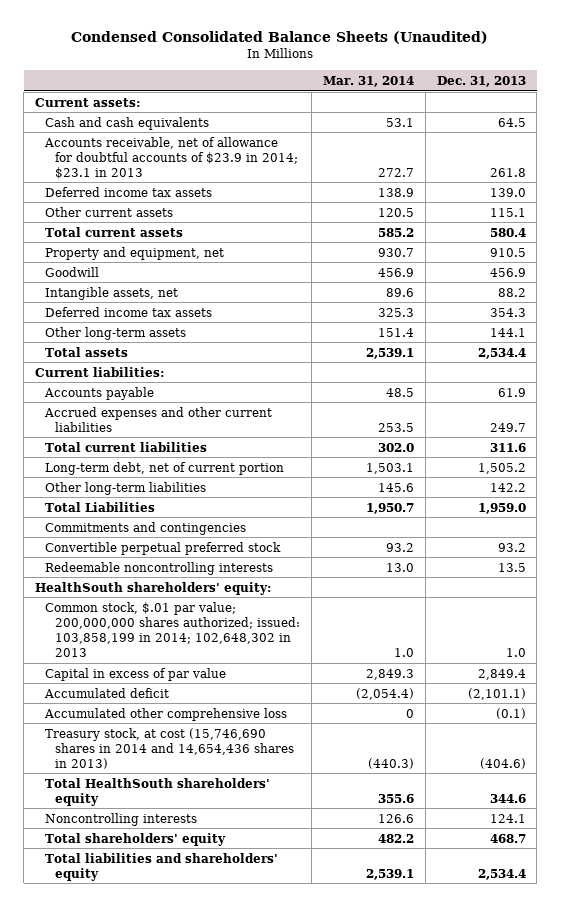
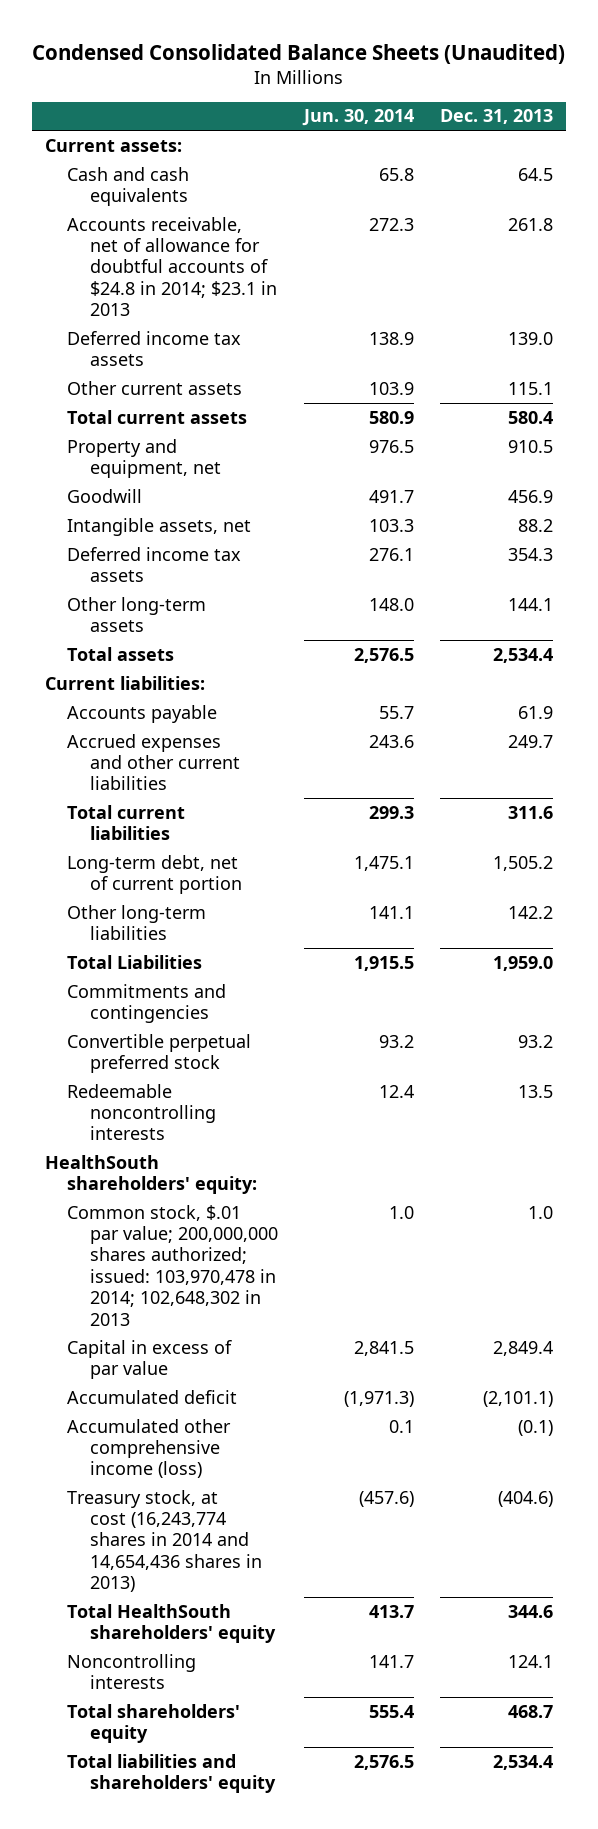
- | Mar. 31, 2014 | Dec. 31, 2013
+ | Jun. 30, 2014 | Dec. 31, 2013
- Accounts receivable, net of allowance for doubtful accounts of $23.9 in 2014; $23.1 in 2013 | 272.7 | 261.8
+ Accounts receivable, net of allowance for doubtful accounts of $24.8 in 2014; $23.1 in 2013 | 272.3 | 261.8
- Common stock, $.01 par value; 200,000,000 shares authorized; issued: 103,858,199 in 2014; 102,648,302 in 2013 | 1.0 | 1.0
+ Common stock, $.01 par value; 200,000,000 shares authorized; issued: 103,970,478 in 2014; 102,648,302 in 2013 | 1.0 | 1.0
- Accumulated other comprehensive loss | 0 | (0.1)
- Treasury stock, at cost (15,746,690 shares in 2014 and 14,654,436 shares in 2013) | (440.3) | (404.6)
+ Accumulated other comprehensive income (loss) | 0.1 | (0.1)
+ Treasury stock, at cost (16,243,774 shares in 2014 and 14,654,436 shares in 2013) | (457.6) | (404.6)

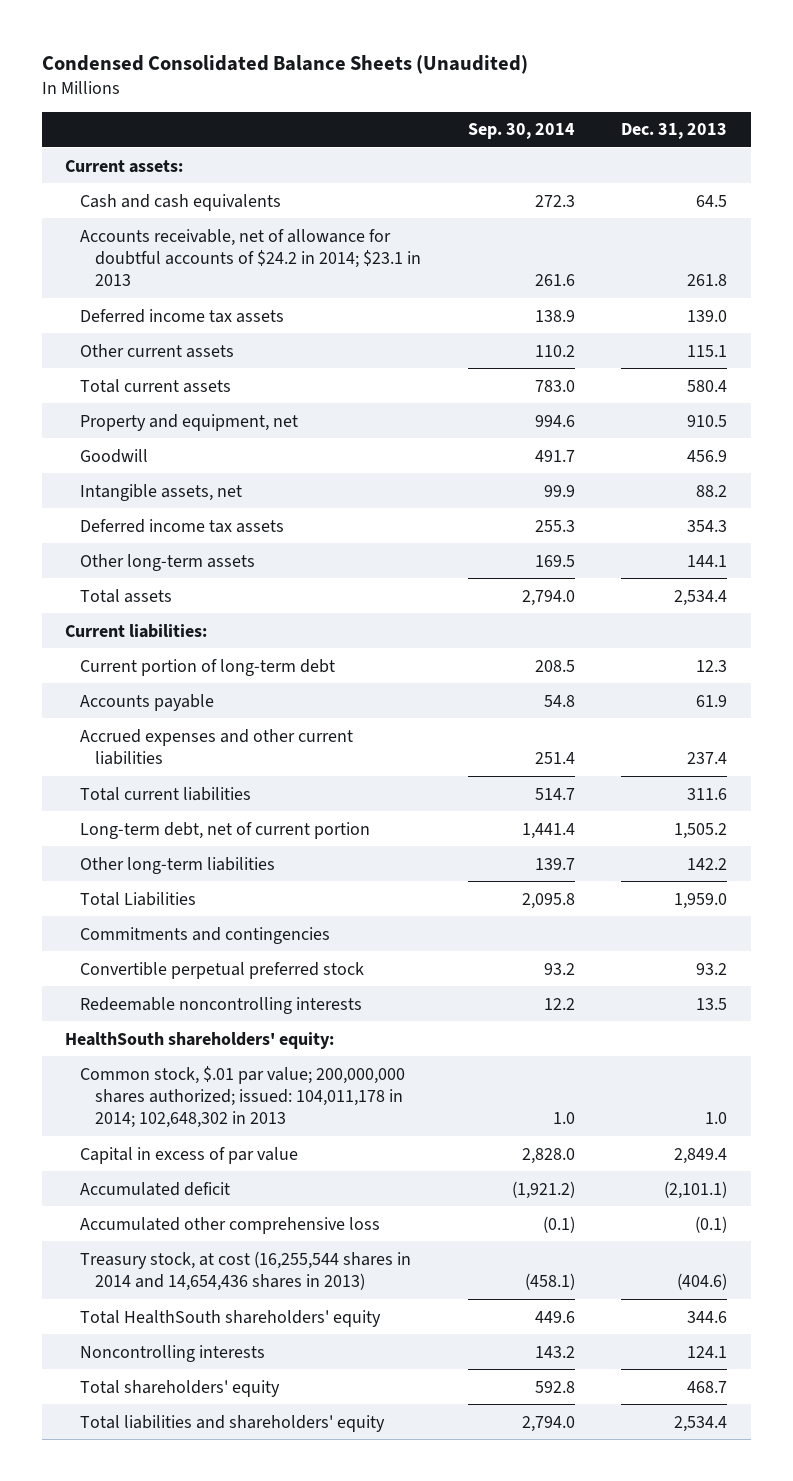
- | Jun. 30, 2014 | Dec. 31, 2013
+ | Sep. 30, 2014 | Dec. 31, 2013
- Accounts receivable, net of allowance for doubtful accounts of $24.8 in 2014; $23.1 in 2013 | 272.3 | 261.8
+ Accounts receivable, net of allowance for doubtful accounts of $24.2 in 2014; $23.1 in 2013 | 261.6 | 261.8
+ Current portion of long-term debt | 208.5 | 12.3
- Accrued expenses and other current liabilities | 243.6 | 249.7
+ Accrued expenses and other current liabilities | 251.4 | 237.4
- Common stock, $.01 par value; 200,000,000 shares authorized; issued: 103,970,478 in 2014; 102,648,302 in 2013 | 1.0 | 1.0
+ Common stock, $.01 par value; 200,000,000 shares authorized; issued: 104,011,178 in 2014; 102,648,302 in 2013 | 1.0 | 1.0
- Accumulated other comprehensive income (loss) | 0.1 | (0.1)
- Treasury stock, at cost (16,243,774 shares in 2014 and 14,654,436 shares in 2013) | (457.6) | (404.6)
+ Accumulated other comprehensive loss | (0.1) | (0.1)
+ Treasury stock, at cost (16,255,544 shares in 2014 and 14,654,436 shares in 2013) | (458.1) | (404.6)

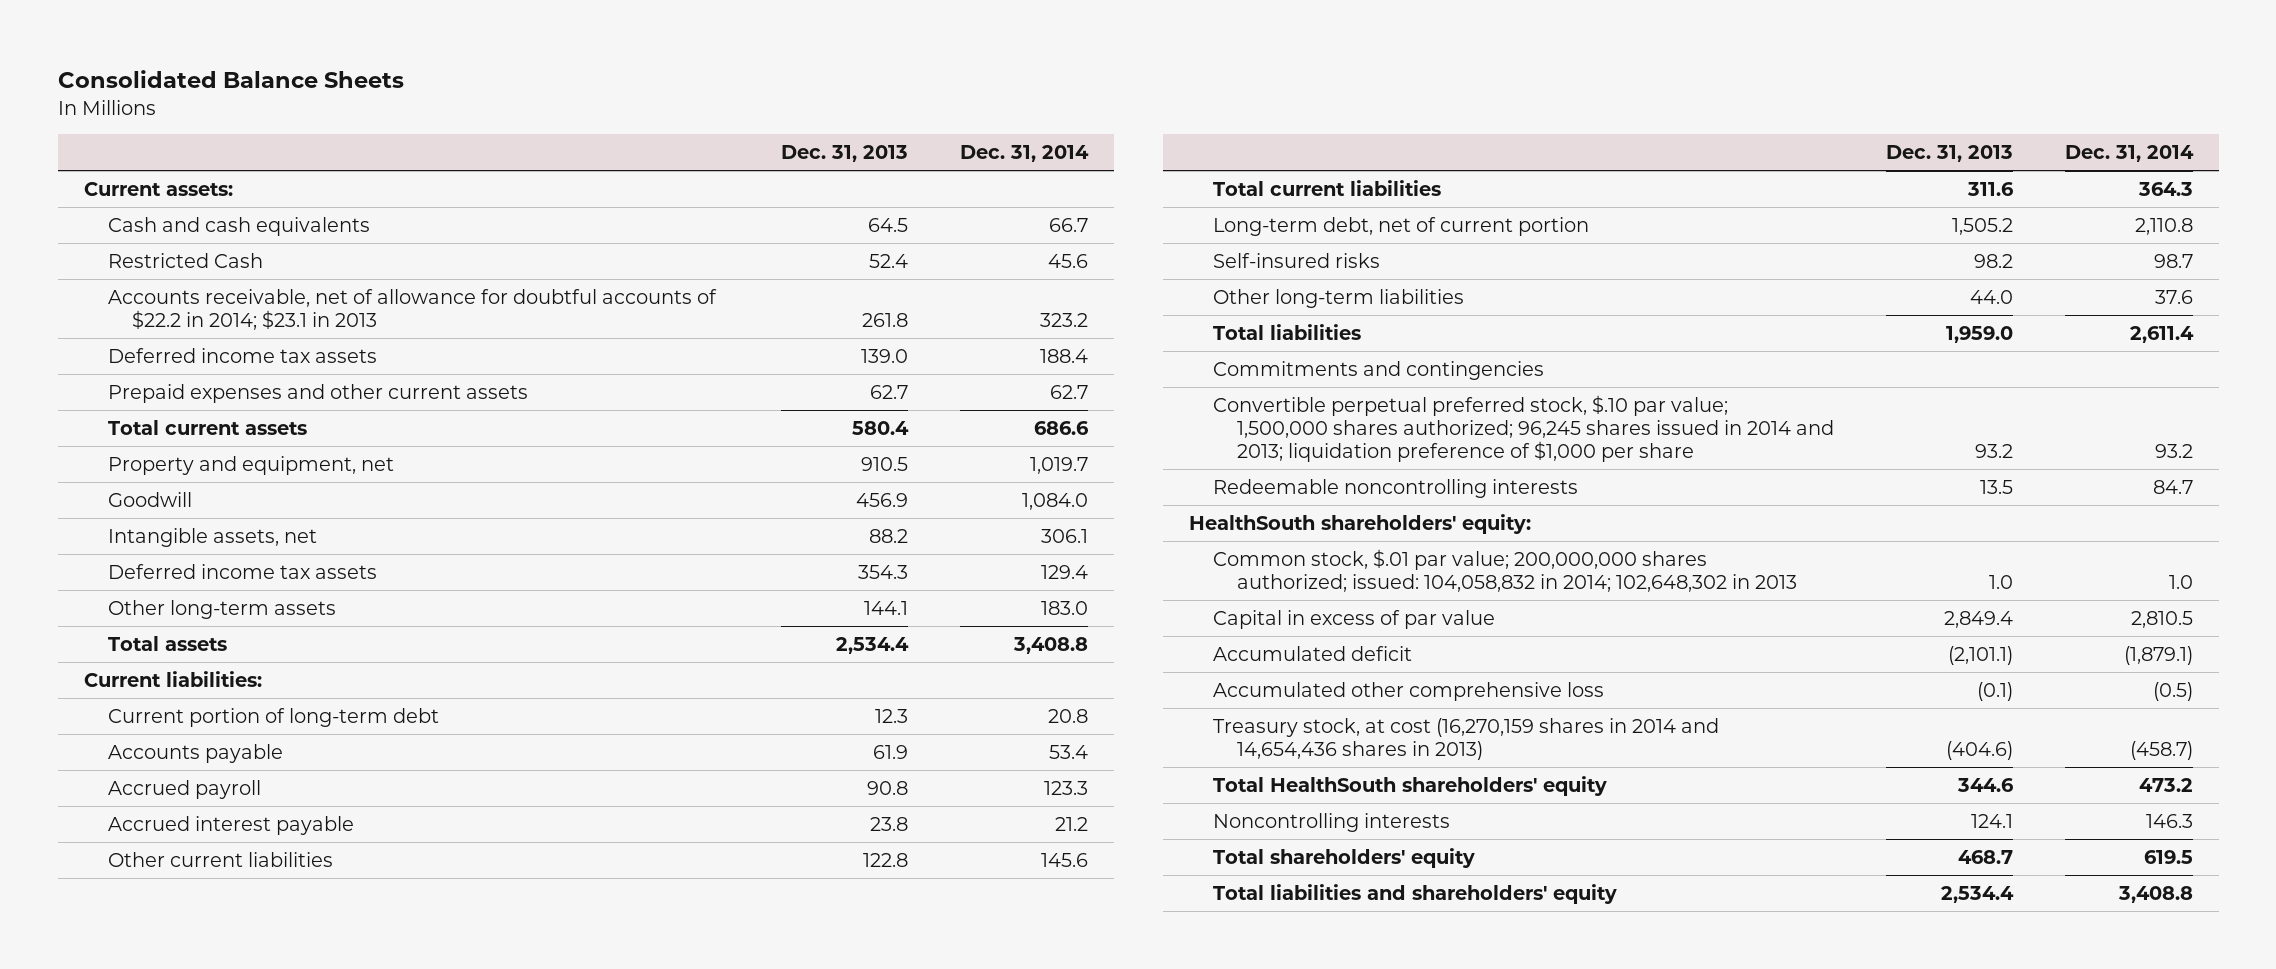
- Condensed Consolidated Balance Sheets (Unaudited)
+ Consolidated Balance Sheets
- | Sep. 30, 2014 | Dec. 31, 2013
+ | Dec. 31, 2013 | Dec. 31, 2014
- Accounts receivable, net of allowance for doubtful accounts of $24.2 in 2014; $23.1 in 2013 | 261.6 | 261.8
+ Restricted Cash | 52.4 | 45.6
+ Accounts receivable, net of allowance for doubtful accounts of $22.2 in 2014; $23.1 in 2013 | 261.8 | 323.2
- Other current assets | 110.2 | 115.1
+ Prepaid expenses and other current assets | 62.7 | 62.7
- Accrued expenses and other current liabilities | 251.4 | 237.4
+ Accrued payroll | 90.8 | 123.3
+ Accrued interest payable | 23.8 | 21.2
+ Other current liabilities | 122.8 | 145.6
- Other long-term liabilities | 139.7 | 142.2
- Total Liabilities | 2,095.8 | 1,959.0
+ Self-insured risks | 98.2 | 98.7
+ Other long-term liabilities | 44.0 | 37.6
+ Total liabilities | 1,959.0 | 2,611.4
- Convertible perpetual preferred stock | 93.2 | 93.2
+ Convertible perpetual preferred stock, $.10 par value; 1,500,000 shares authorized; 96,245 shares issued in 2014 and 2013; liquidation preference of $1,000 per share | 93.2 | 93.2
- Common stock, $.01 par value; 200,000,000 shares authorized; issued: 104,011,178 in 2014; 102,648,302 in 2013 | 1.0 | 1.0
+ Common stock, $.01 par value; 200,000,000 shares authorized; issued: 104,058,832 in 2014; 102,648,302 in 2013 | 1.0 | 1.0
- Treasury stock, at cost (16,255,544 shares in 2014 and 14,654,436 shares in 2013) | (458.1) | (404.6)
+ Treasury stock, at cost (16,270,159 shares in 2014 and 14,654,436 shares in 2013) | (404.6) | (458.7)

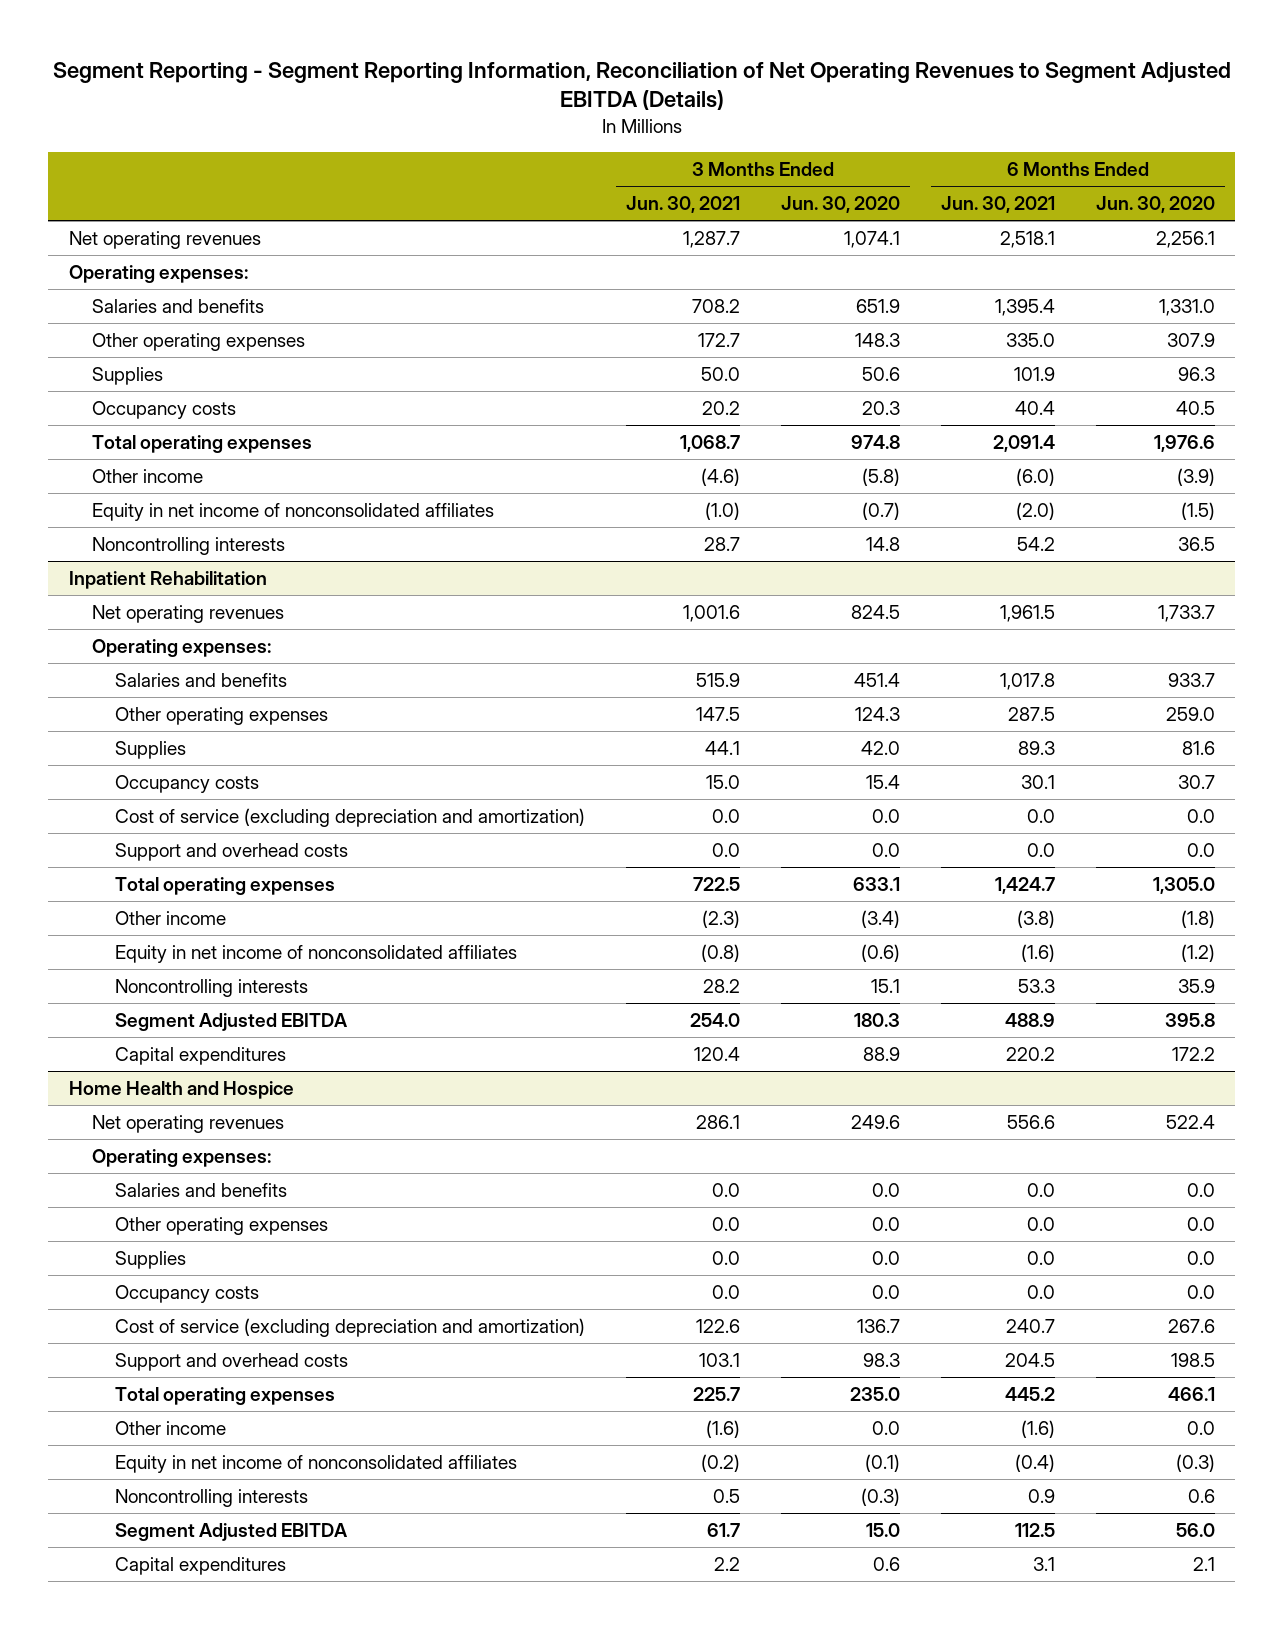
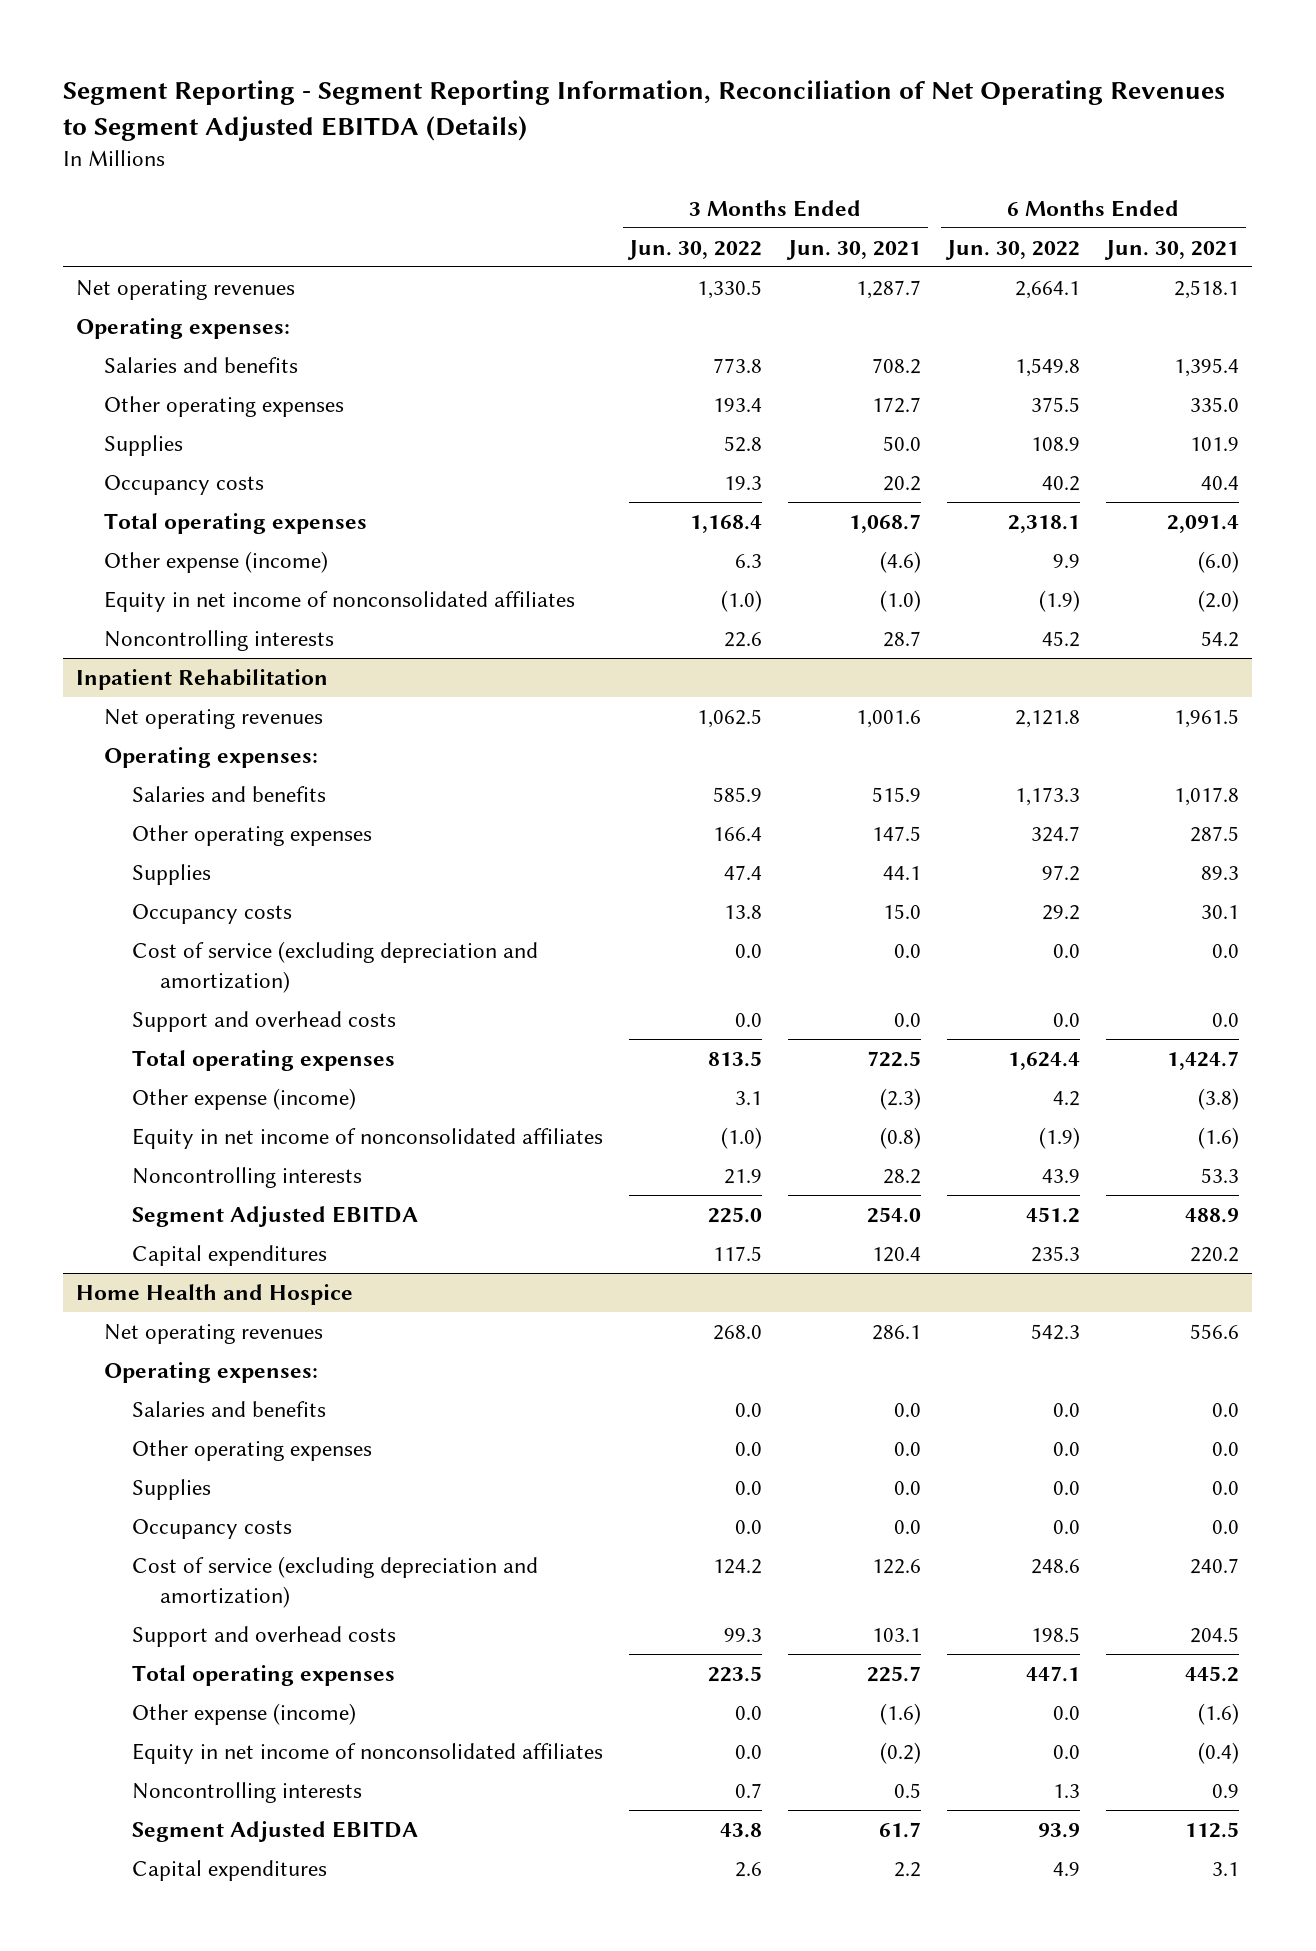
- | 3 Months Ended Jun. 30, 2021 | 3 Months Ended Jun. 30, 2020 | 6 Months Ended Jun. 30, 2021 | 6 Months Ended Jun. 30, 2020
+ | 3 Months Ended Jun. 30, 2022 | 3 Months Ended Jun. 30, 2021 | 6 Months Ended Jun. 30, 2022 | 6 Months Ended Jun. 30, 2021
- Other income | (4.6) | (5.8) | (6.0) | (3.9)
+ Other expense (income) | 6.3 | (4.6) | 9.9 | (6.0)
@ Inpatient Rehabilitation
- Other income | (2.3) | (3.4) | (3.8) | (1.8)
+ Other expense (income) | 3.1 | (2.3) | 4.2 | (3.8)
@ Home Health and Hospice
- Other income | (1.6) | 0.0 | (1.6) | 0.0
+ Other expense (income) | 0.0 | (1.6) | 0.0 | (1.6)

